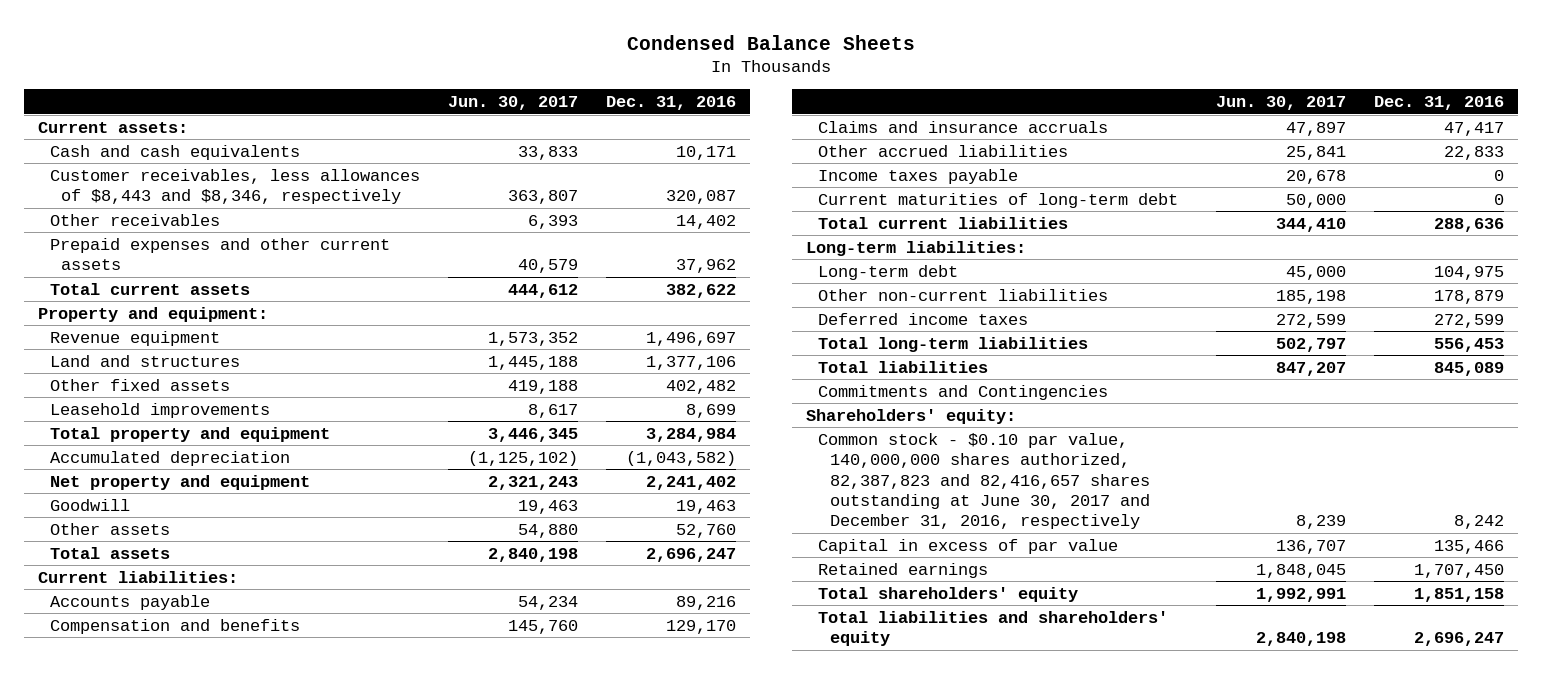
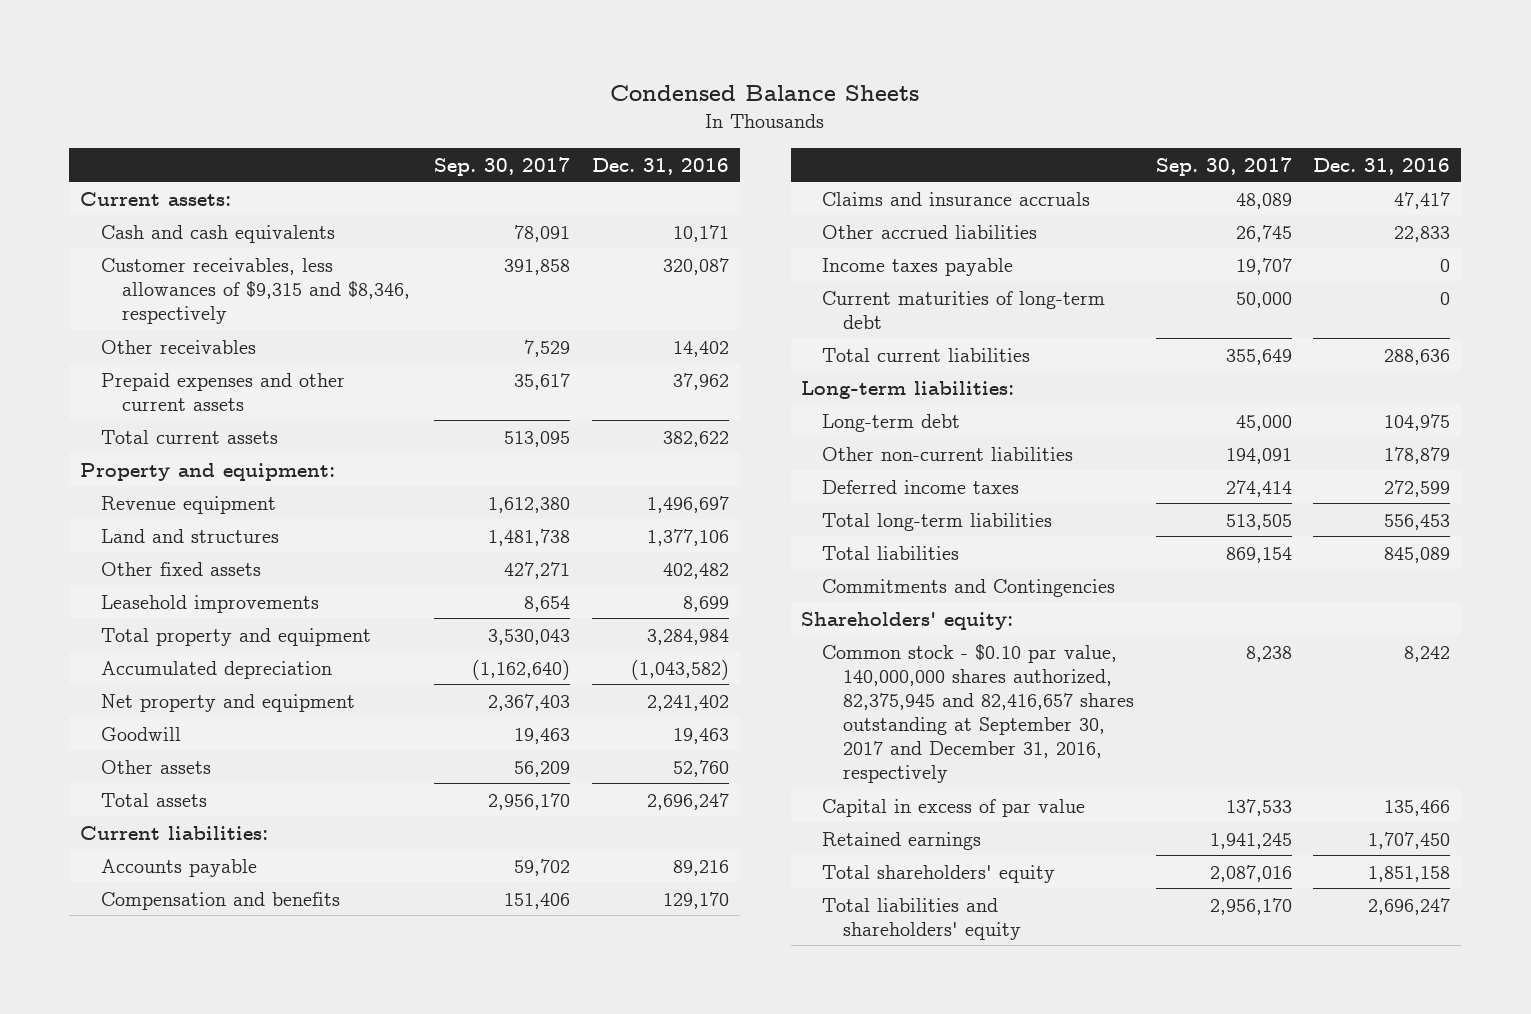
- | Jun. 30, 2017 | Dec. 31, 2016
+ | Sep. 30, 2017 | Dec. 31, 2016
- Customer receivables, less allowances of $8,443 and $8,346, respectively | 363,807 | 320,087
+ Customer receivables, less allowances of $9,315 and $8,346, respectively | 391,858 | 320,087
- Common stock - $0.10 par value, 140,000,000 shares authorized, 82,387,823 and 82,416,657 shares outstanding at June 30, 2017 and December 31, 2016, respectively | 8,239 | 8,242
+ Common stock - $0.10 par value, 140,000,000 shares authorized, 82,375,945 and 82,416,657 shares outstanding at September 30, 2017 and December 31, 2016, respectively | 8,238 | 8,242

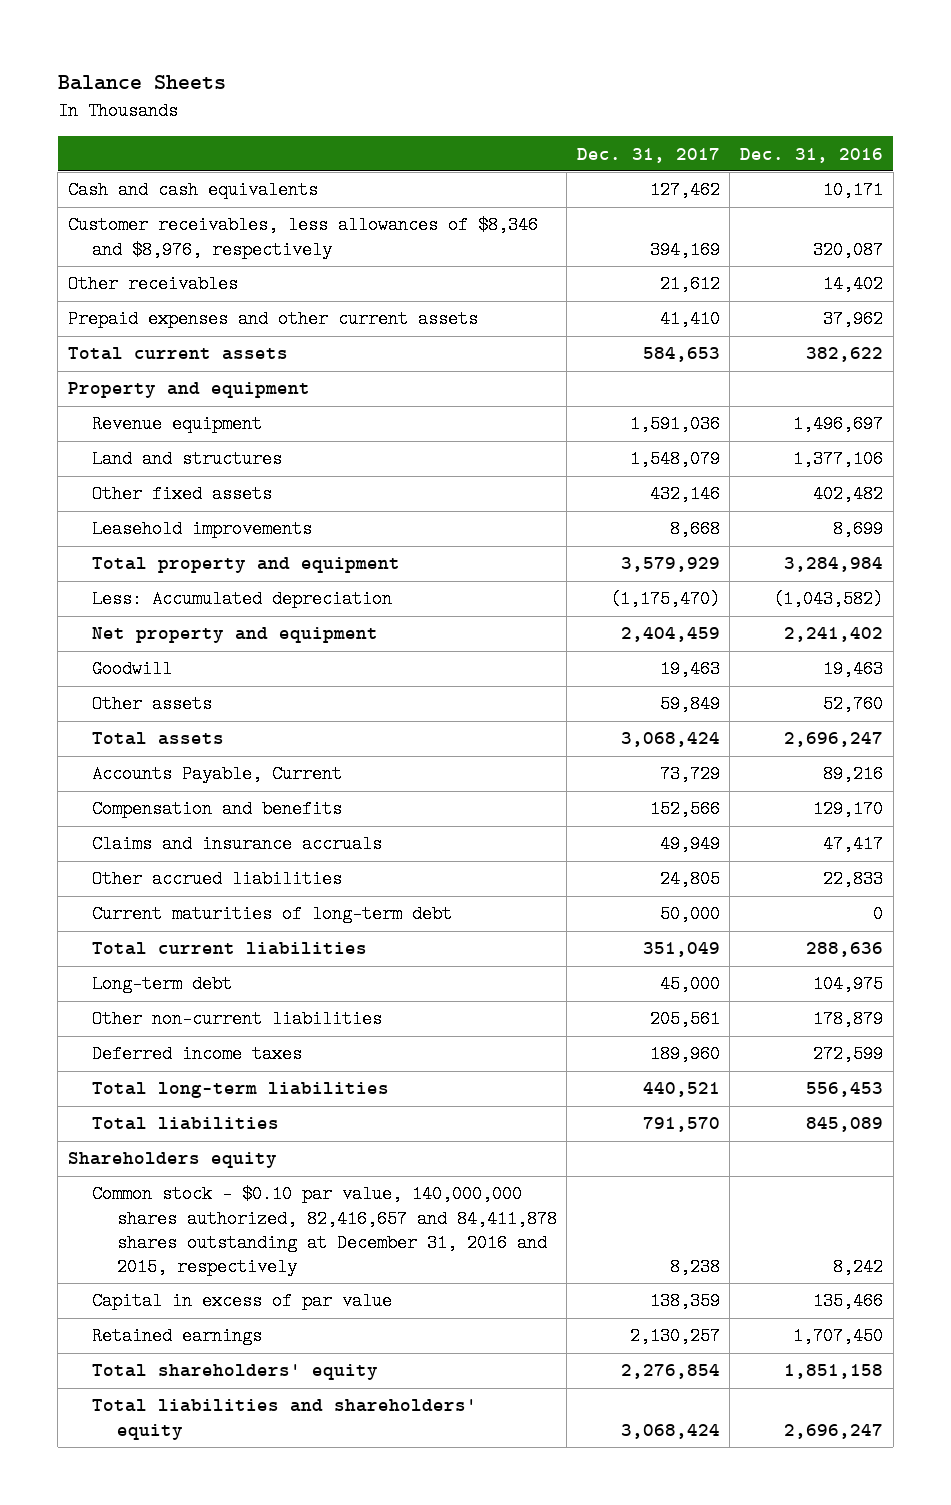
- Condensed Balance Sheets
+ Balance Sheets
- | Sep. 30, 2017 | Dec. 31, 2016
+ | Dec. 31, 2017 | Dec. 31, 2016
- Current assets:
- Customer receivables, less allowances of $9,315 and $8,346, respectively | 391,858 | 320,087
+ Customer receivables, less allowances of $8,346 and $8,976, respectively | 394,169 | 320,087
- Property and equipment:
+ Property and equipment
- Accumulated depreciation | (1,162,640) | (1,043,582)
+ Less: Accumulated depreciation | (1,175,470) | (1,043,582)
- Current liabilities:
- Accounts payable | 59,702 | 89,216
+ Accounts Payable, Current | 73,729 | 89,216
- Income taxes payable | 19,707 | 0
- Long-term liabilities:
- Commitments and Contingencies
- Shareholders' equity:
- Common stock - $0.10 par value, 140,000,000 shares authorized, 82,375,945 and 82,416,657 shares outstanding at September 30, 2017 and December 31, 2016, respectively | 8,238 | 8,242
+ Shareholders equity
+ Common stock - $0.10 par value, 140,000,000 shares authorized, 82,416,657 and 84,411,878 shares outstanding at December 31, 2016 and 2015, respectively | 8,238 | 8,242

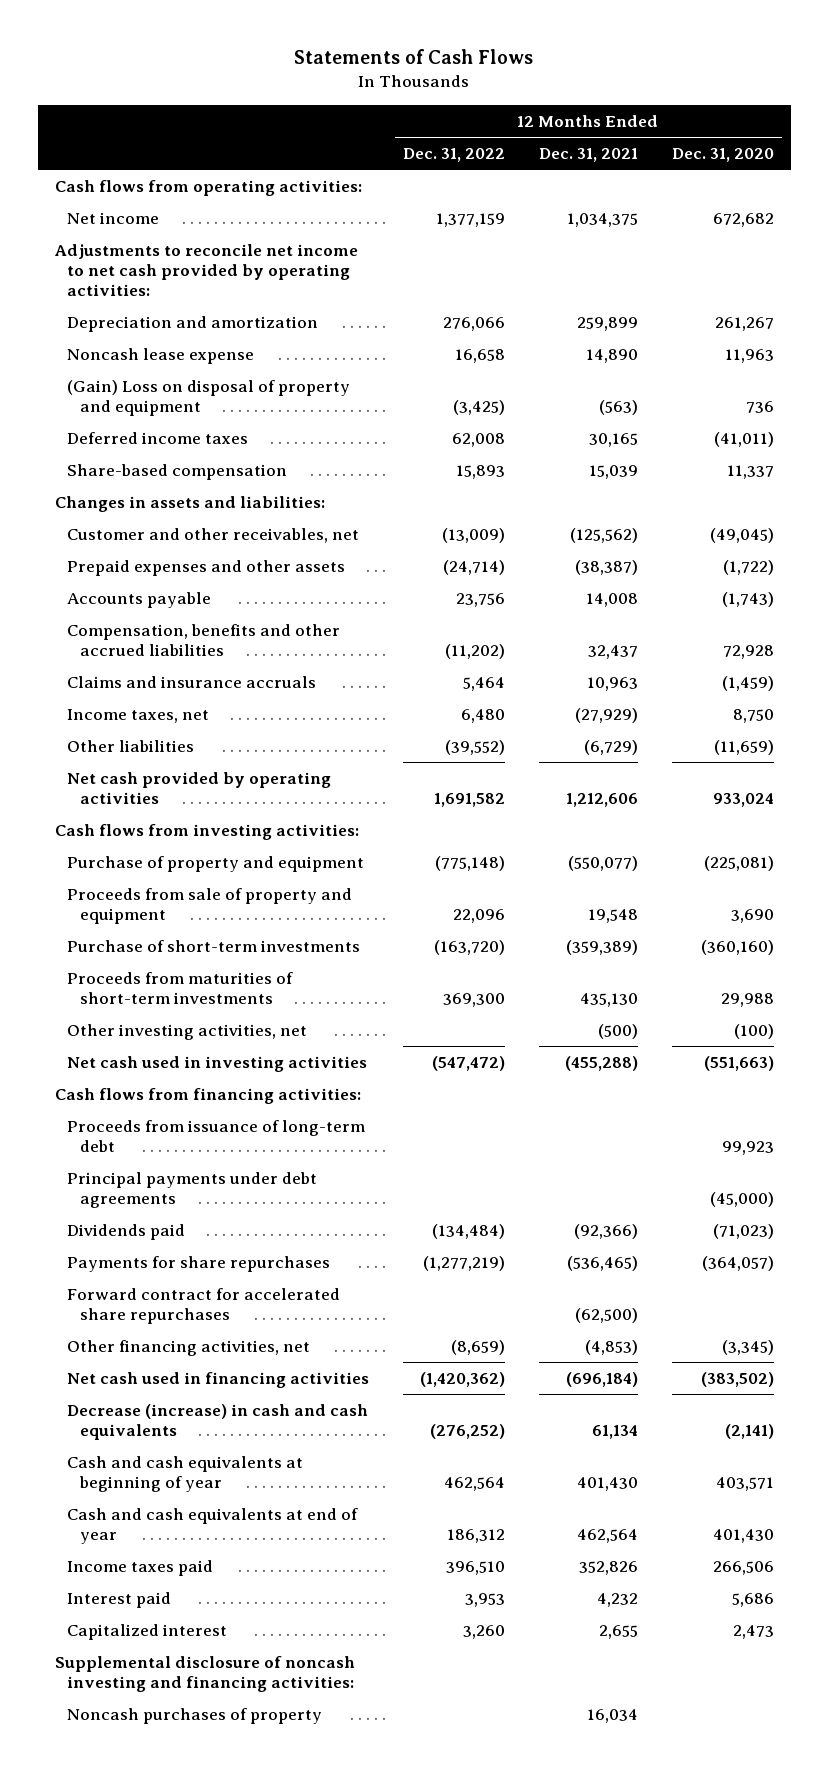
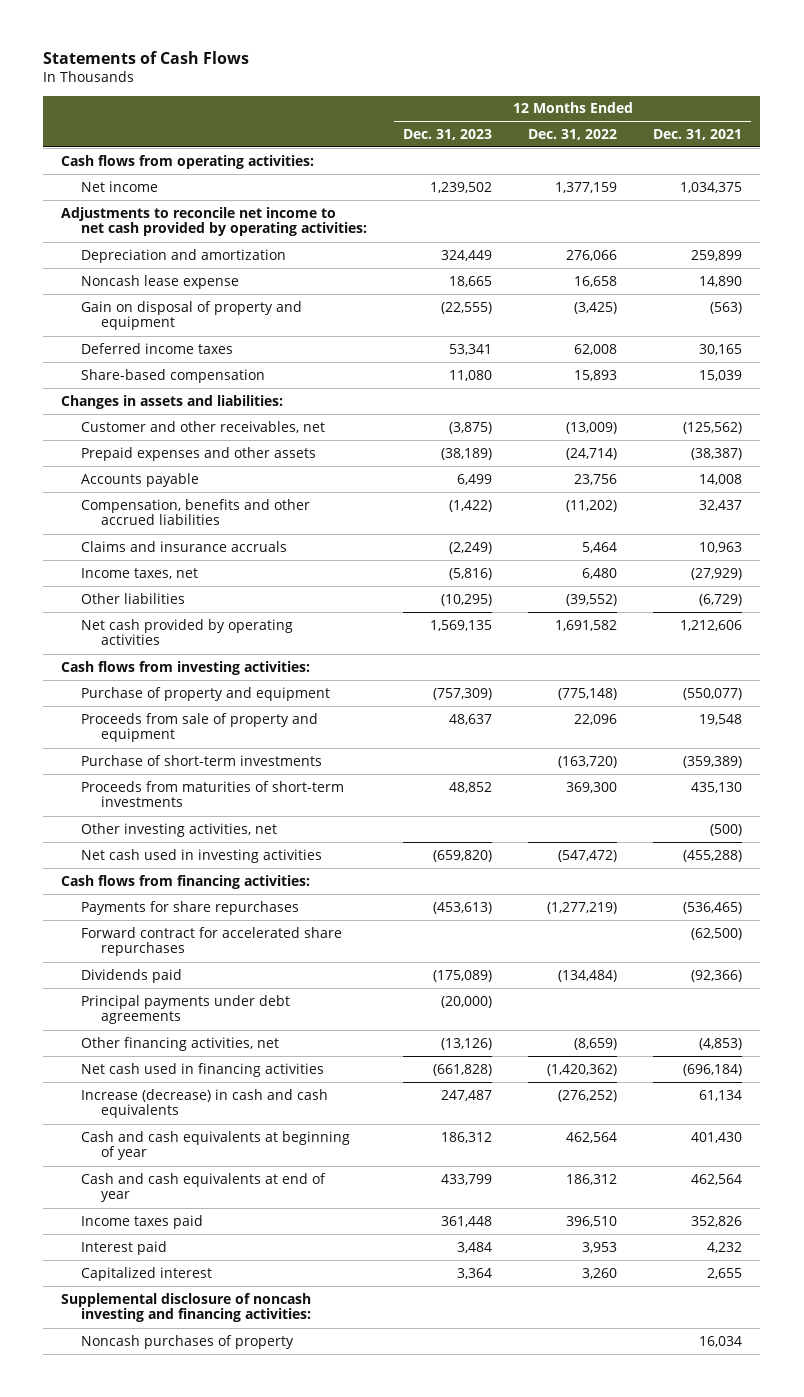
- | 12 Months Ended Dec. 31, 2022 | 12 Months Ended Dec. 31, 2021 | 12 Months Ended Dec. 31, 2020
+ | 12 Months Ended Dec. 31, 2023 | 12 Months Ended Dec. 31, 2022 | 12 Months Ended Dec. 31, 2021
- (Gain) Loss on disposal of property and equipment | (3,425) | (563) | 736
+ Gain on disposal of property and equipment | (22,555) | (3,425) | (563)
- Proceeds from issuance of long-term debt | | | 99,923
moved down: Dividends paid | (175,089) | (134,484) | (92,366)
moved down: Principal payments under debt agreements | (20,000) | |
- Decrease (increase) in cash and cash equivalents | (276,252) | 61,134 | (2,141)
+ Increase (decrease) in cash and cash equivalents | 247,487 | (276,252) | 61,134

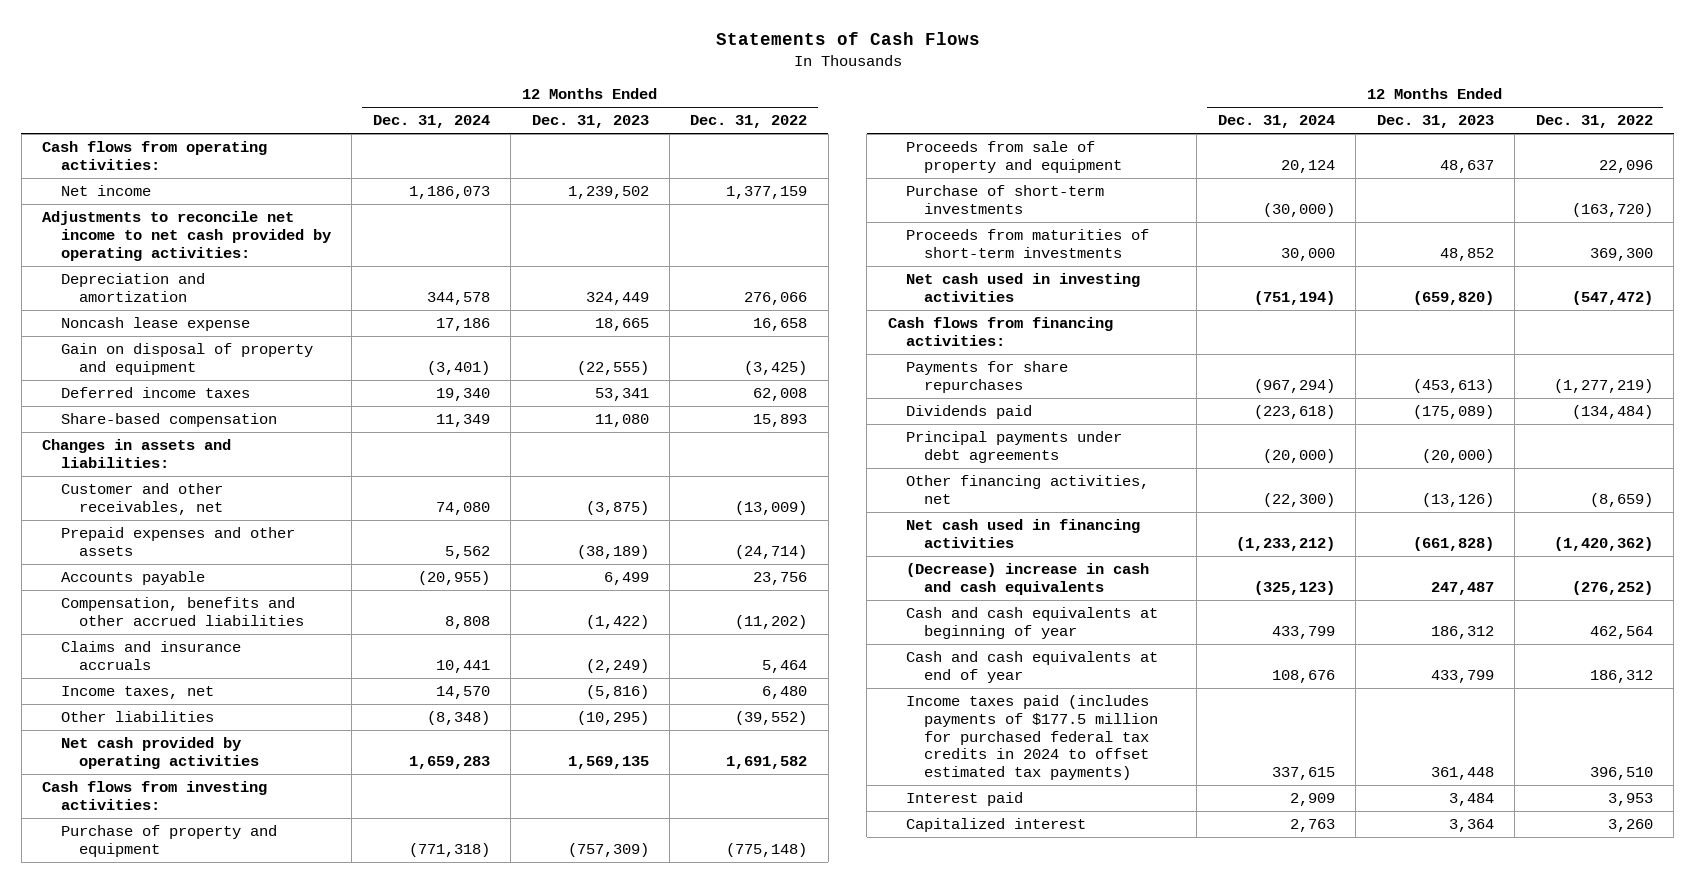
- | 12 Months Ended Dec. 31, 2023 | 12 Months Ended Dec. 31, 2022 | 12 Months Ended Dec. 31, 2021
+ | 12 Months Ended Dec. 31, 2024 | 12 Months Ended Dec. 31, 2023 | 12 Months Ended Dec. 31, 2022
- Other investing activities, net | | | (500)
- Forward contract for accelerated share repurchases | | | (62,500)
- Increase (decrease) in cash and cash equivalents | 247,487 | (276,252) | 61,134
+ (Decrease) increase in cash and cash equivalents | (325,123) | 247,487 | (276,252)
- Income taxes paid | 361,448 | 396,510 | 352,826
+ Income taxes paid (includes payments of $177.5 million for purchased federal tax credits in 2024 to offset estimated tax payments) | 337,615 | 361,448 | 396,510
- Supplemental disclosure of noncash investing and financing activities:
- Noncash purchases of property | | | 16,034

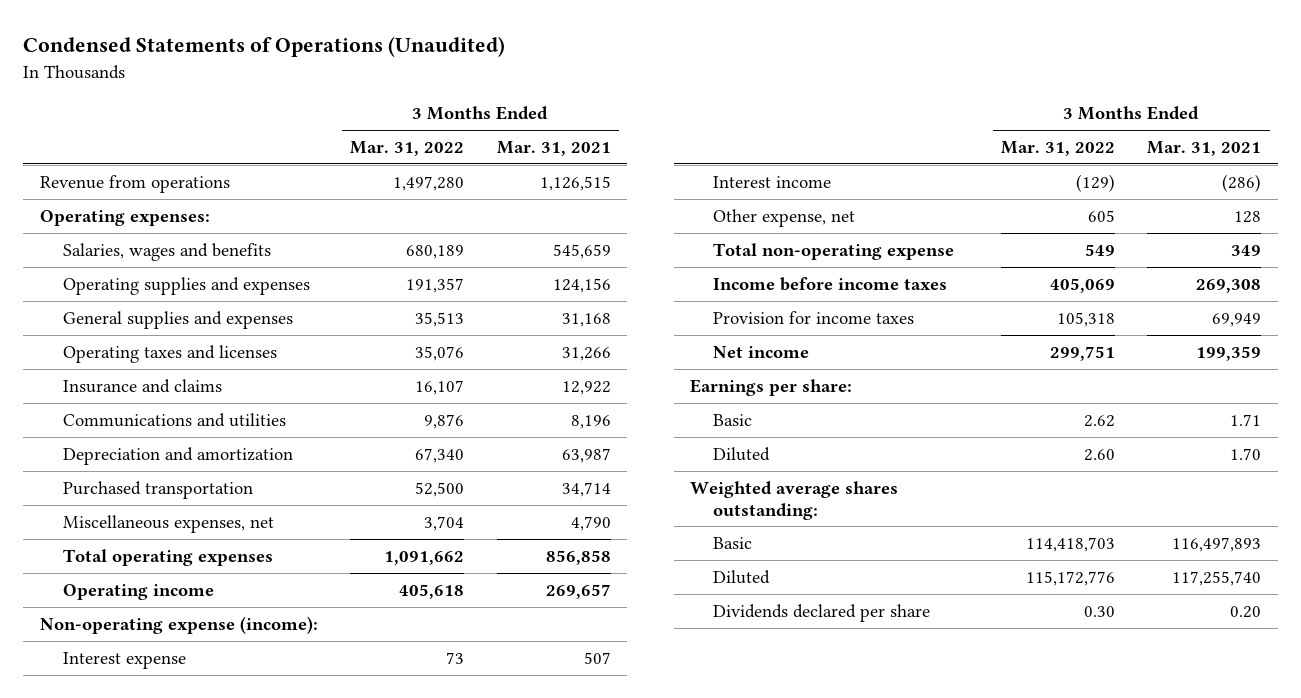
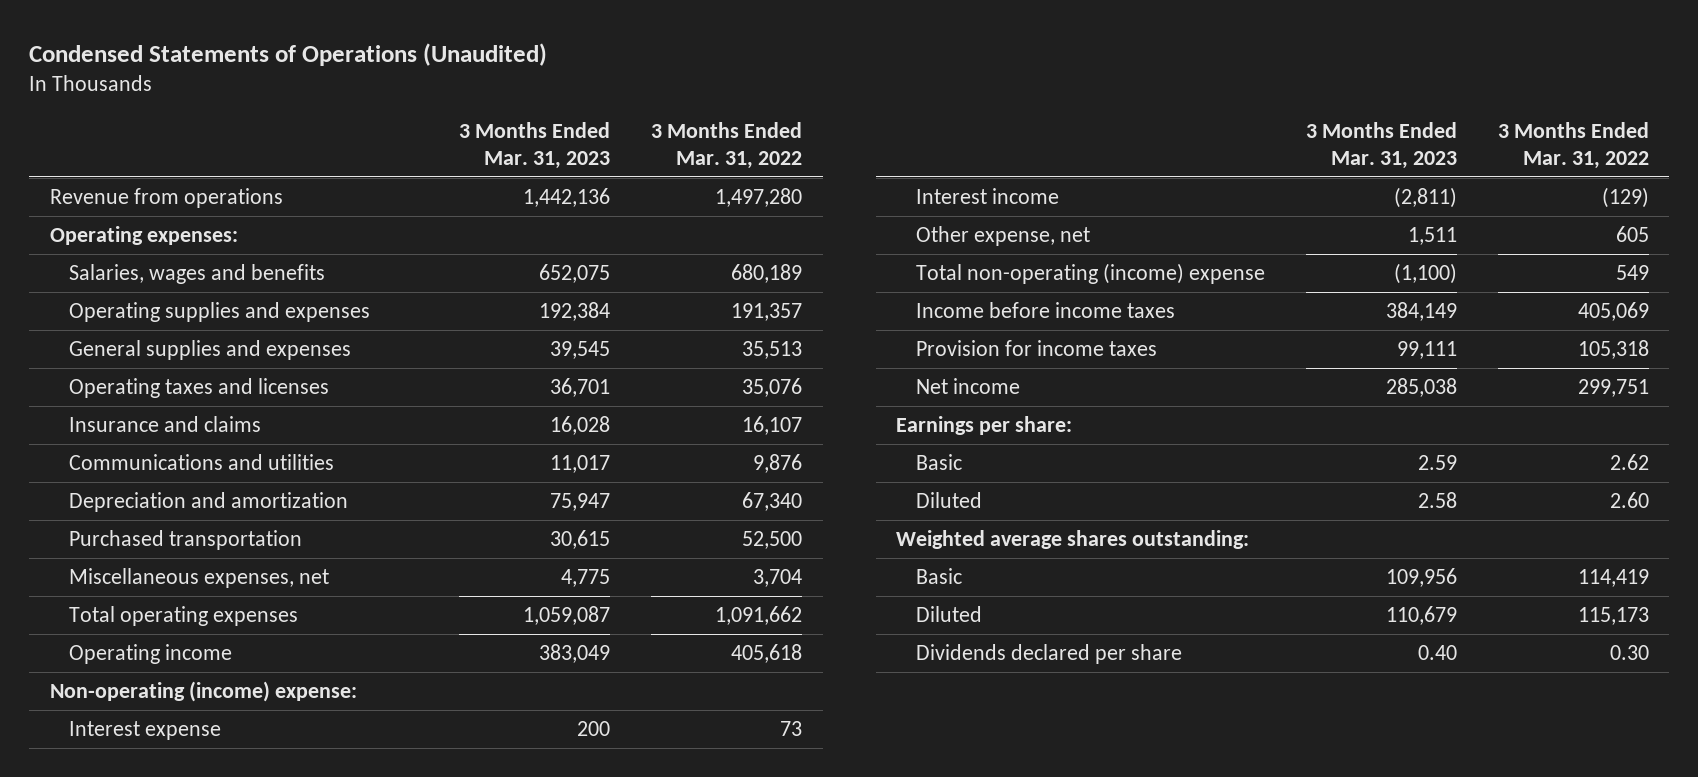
- | 3 Months Ended Mar. 31, 2022 | 3 Months Ended Mar. 31, 2021
+ | 3 Months Ended Mar. 31, 2023 | 3 Months Ended Mar. 31, 2022
- Non-operating expense (income):
+ Non-operating (income) expense:
- Total non-operating expense | 549 | 349
+ Total non-operating (income) expense | (1,100) | 549
- Basic | 114,418,703 | 116,497,893
- Diluted | 115,172,776 | 117,255,740
+ Basic | 109,956 | 114,419
+ Diluted | 110,679 | 115,173

